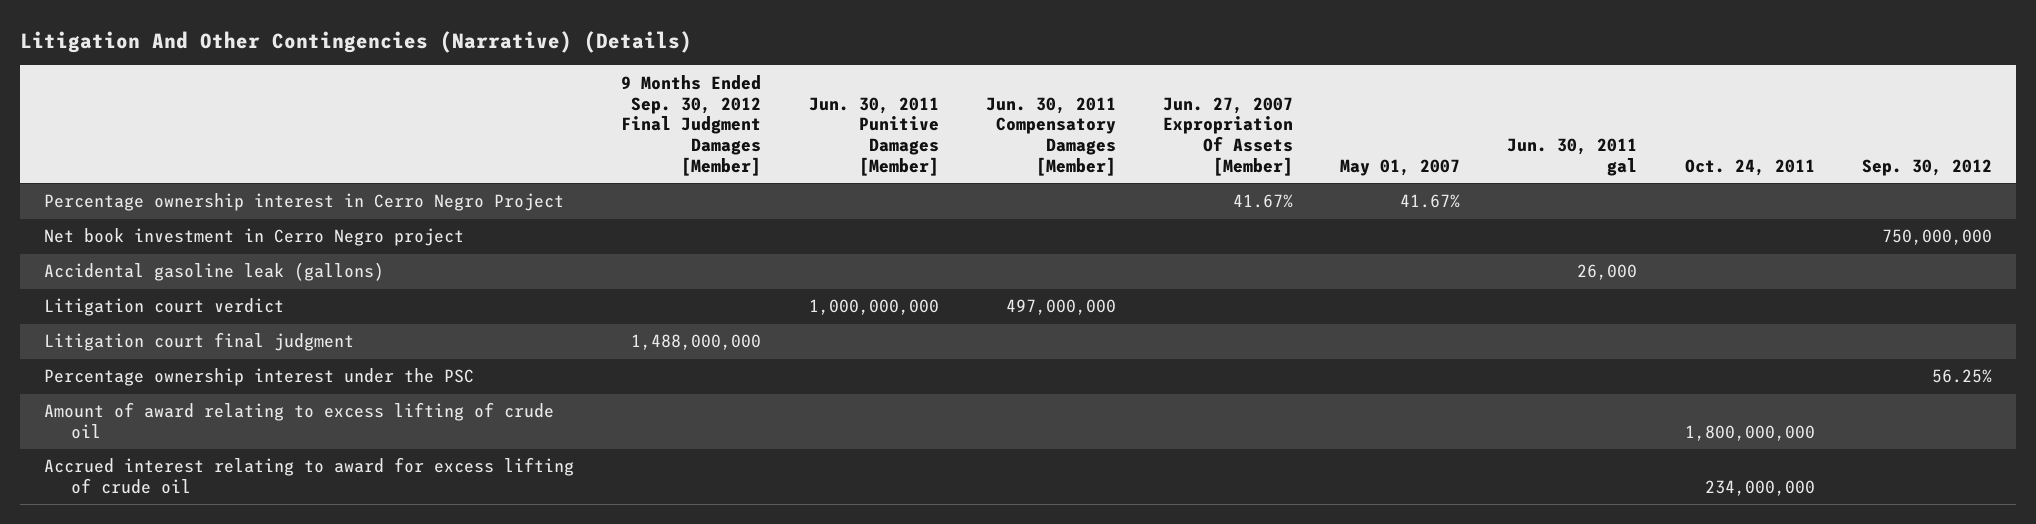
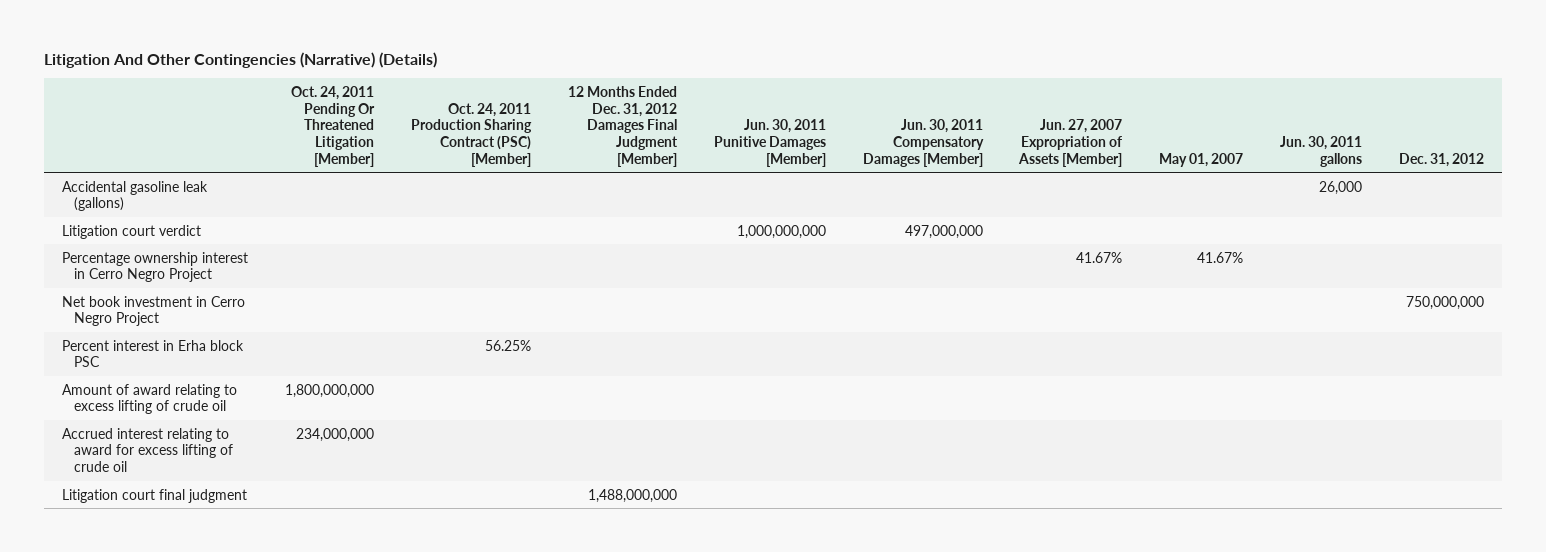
- | 9 Months Ended Sep. 30, 2012 Final Judgment Damages [Member] | Jun. 30, 2011 Punitive Damages [Member] | Jun. 30, 2011 Compensatory Damages [Member] | Jun. 27, 2007 Expropriation Of Assets [Member] | May 01, 2007 | Jun. 30, 2011 gal | Oct. 24, 2011 | Sep. 30, 2012
+ | Oct. 24, 2011 Pending Or Threatened Litigation [Member] | Oct. 24, 2011 Production Sharing Contract (PSC) [Member] | 12 Months Ended Dec. 31, 2012 Damages Final Judgment [Member] | Jun. 30, 2011 Punitive Damages [Member] | Jun. 30, 2011 Compensatory Damages [Member] | Jun. 27, 2007 Expropriation of Assets [Member] | May 01, 2007 | Jun. 30, 2011 gallons | Dec. 31, 2012
- Net book investment in Cerro Negro project | | | | | | | | 750,000,000
- Percentage ownership interest under the PSC | | | | | | | | 56.25%
moved down: Percentage ownership interest in Cerro Negro Project | | | | | | 41.67% | 41.67% | |
+ Net book investment in Cerro Negro Project | | | | | | | | | 750,000,000
+ Percent interest in Erha block PSC | | 56.25% | | | | | | |
moved down: Litigation court final judgment | | | 1,488,000,000 | | | | | |

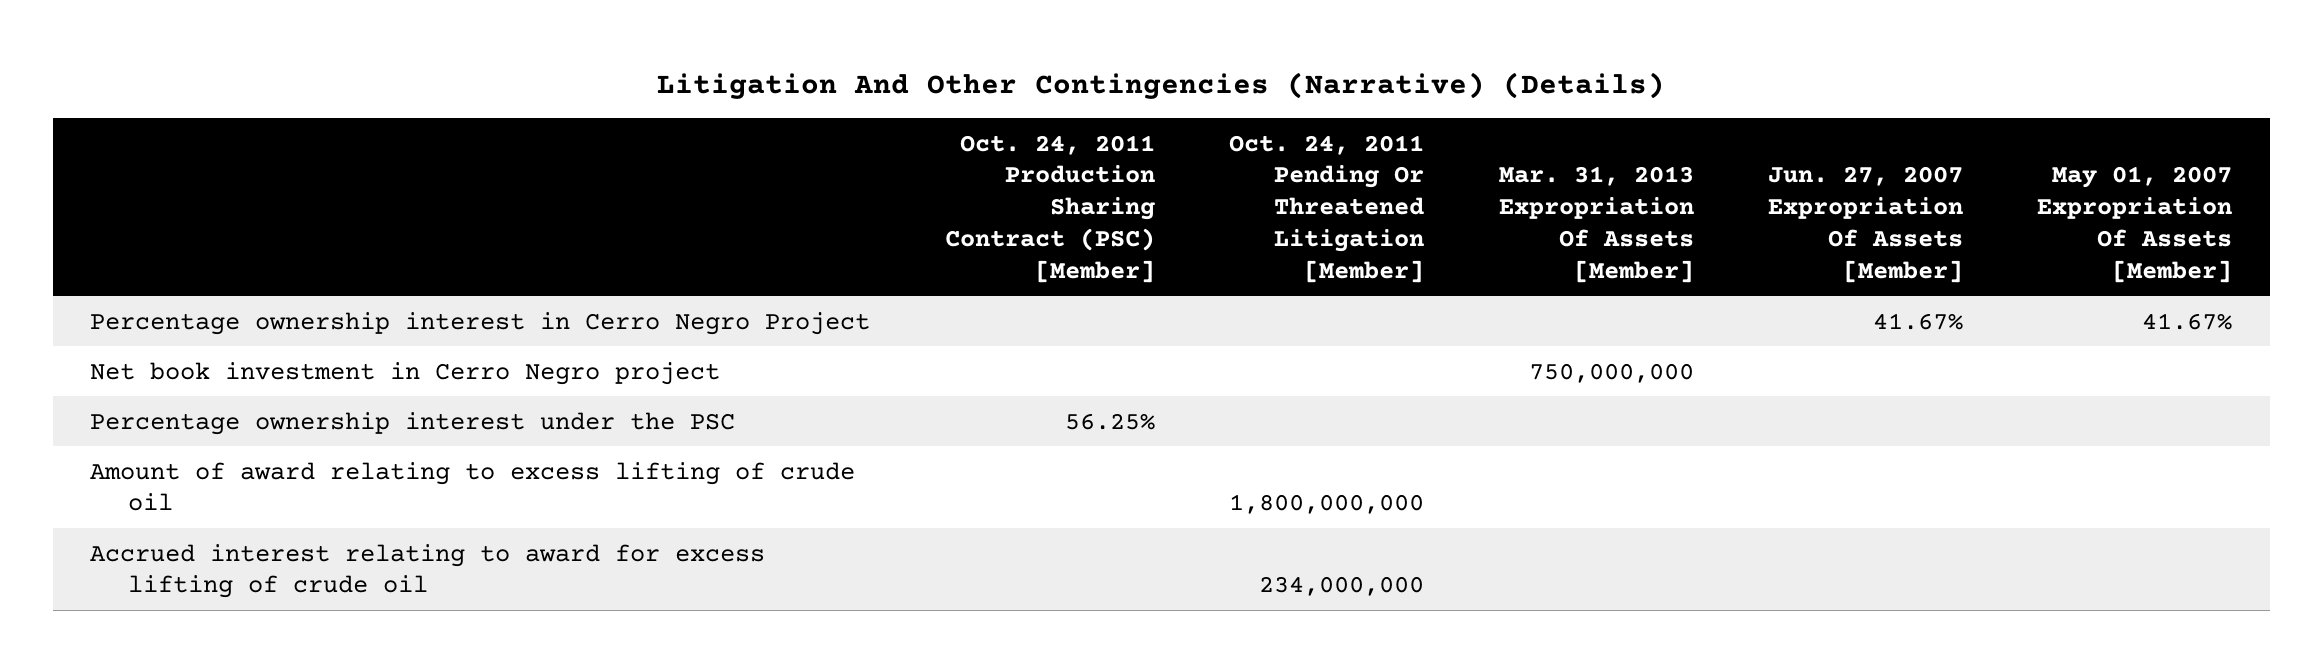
- | Oct. 24, 2011 Pending Or Threatened Litigation [Member] | Oct. 24, 2011 Production Sharing Contract (PSC) [Member] | 12 Months Ended Dec. 31, 2012 Damages Final Judgment [Member] | Jun. 30, 2011 Punitive Damages [Member] | Jun. 30, 2011 Compensatory Damages [Member] | Jun. 27, 2007 Expropriation of Assets [Member] | May 01, 2007 | Jun. 30, 2011 gallons | Dec. 31, 2012
+ | Oct. 24, 2011 Production Sharing Contract (PSC) [Member] | Oct. 24, 2011 Pending Or Threatened Litigation [Member] | Mar. 31, 2013 Expropriation Of Assets [Member] | Jun. 27, 2007 Expropriation Of Assets [Member] | May 01, 2007 Expropriation Of Assets [Member]
- Accidental gasoline leak (gallons) | | | | | | | | 26,000 |
- Litigation court verdict | | | | 1,000,000,000 | 497,000,000 | | | |
- Net book investment in Cerro Negro Project | | | | | | | | | 750,000,000
- Percent interest in Erha block PSC | | 56.25% | | | | | | |
+ Net book investment in Cerro Negro project | | | 750,000,000 | |
+ Percentage ownership interest under the PSC | 56.25% | | | |
- Litigation court final judgment | | | 1,488,000,000 | | | | | |

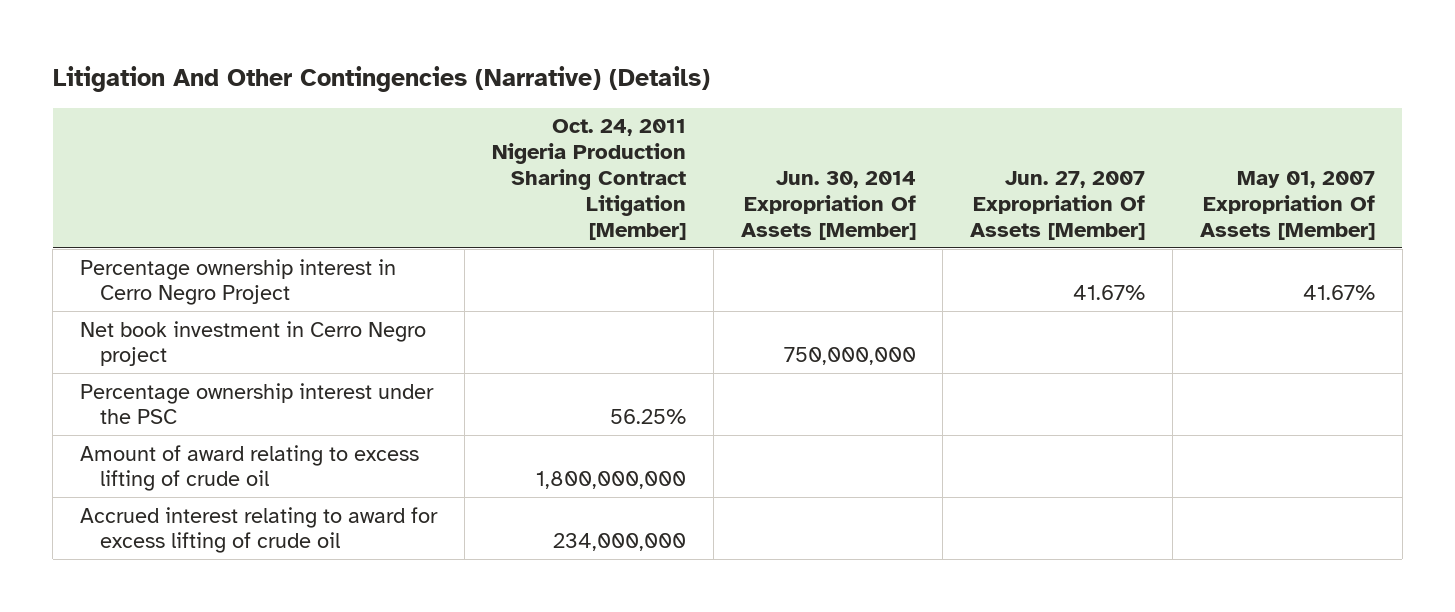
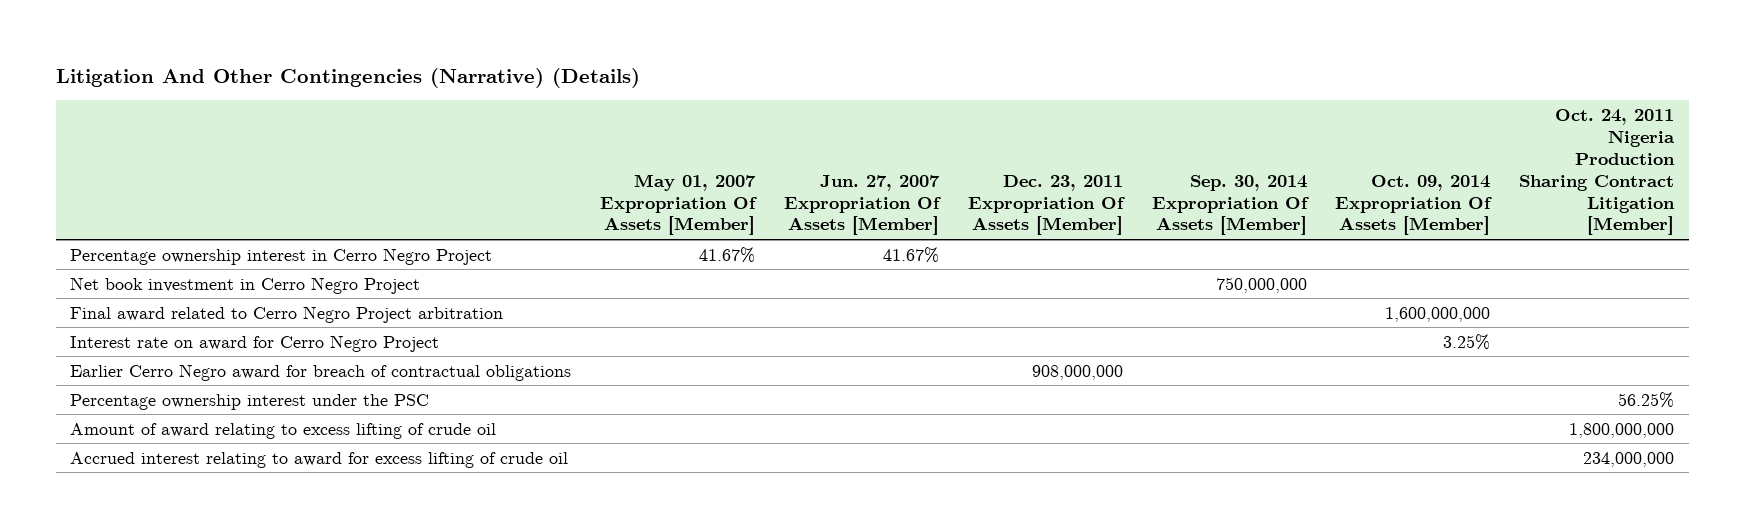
- | Oct. 24, 2011 Nigeria Production Sharing Contract Litigation [Member] | Jun. 30, 2014 Expropriation Of Assets [Member] | Jun. 27, 2007 Expropriation Of Assets [Member] | May 01, 2007 Expropriation Of Assets [Member]
+ | May 01, 2007 Expropriation Of Assets [Member] | Jun. 27, 2007 Expropriation Of Assets [Member] | Dec. 23, 2011 Expropriation Of Assets [Member] | Sep. 30, 2014 Expropriation Of Assets [Member] | Oct. 09, 2014 Expropriation Of Assets [Member] | Oct. 24, 2011 Nigeria Production Sharing Contract Litigation [Member]
- Net book investment in Cerro Negro project | | 750,000,000 | |
+ Net book investment in Cerro Negro Project | | | | 750,000,000 | |
+ Final award related to Cerro Negro Project arbitration | | | | | 1,600,000,000 |
+ Interest rate on award for Cerro Negro Project | | | | | 3.25% |
+ Earlier Cerro Negro award for breach of contractual obligations | | | 908,000,000 | | |

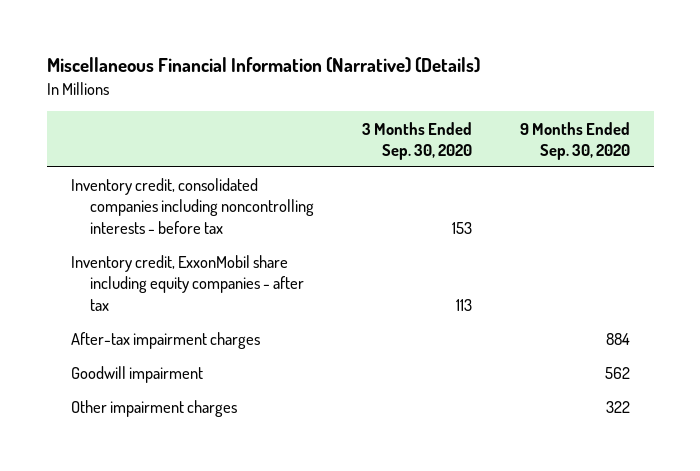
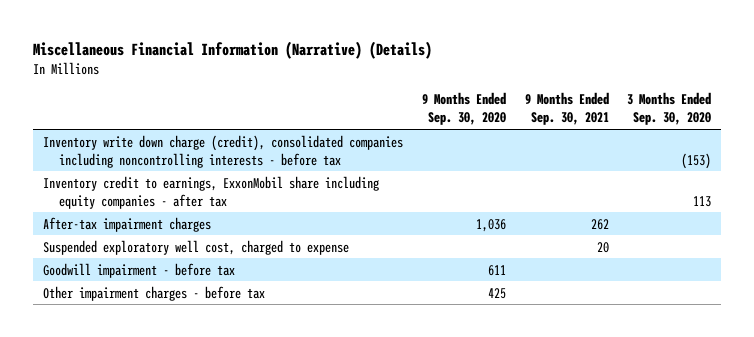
- | 3 Months Ended Sep. 30, 2020 | 9 Months Ended Sep. 30, 2020
+ | 9 Months Ended Sep. 30, 2020 | 9 Months Ended Sep. 30, 2021 | 3 Months Ended Sep. 30, 2020
- Inventory credit, consolidated companies including noncontrolling interests - before tax | 153 |
- Inventory credit, ExxonMobil share including equity companies - after tax | 113 |
- After-tax impairment charges | | 884
- Goodwill impairment | | 562
- Other impairment charges | | 322
+ Inventory write down charge (credit), consolidated companies including noncontrolling interests - before tax | | | (153)
+ Inventory credit to earnings, ExxonMobil share including equity companies - after tax | | | 113
+ After-tax impairment charges | 1,036 | 262 |
+ Suspended exploratory well cost, charged to expense | | 20 |
+ Goodwill impairment - before tax | 611 | |
+ Other impairment charges - before tax | 425 | |

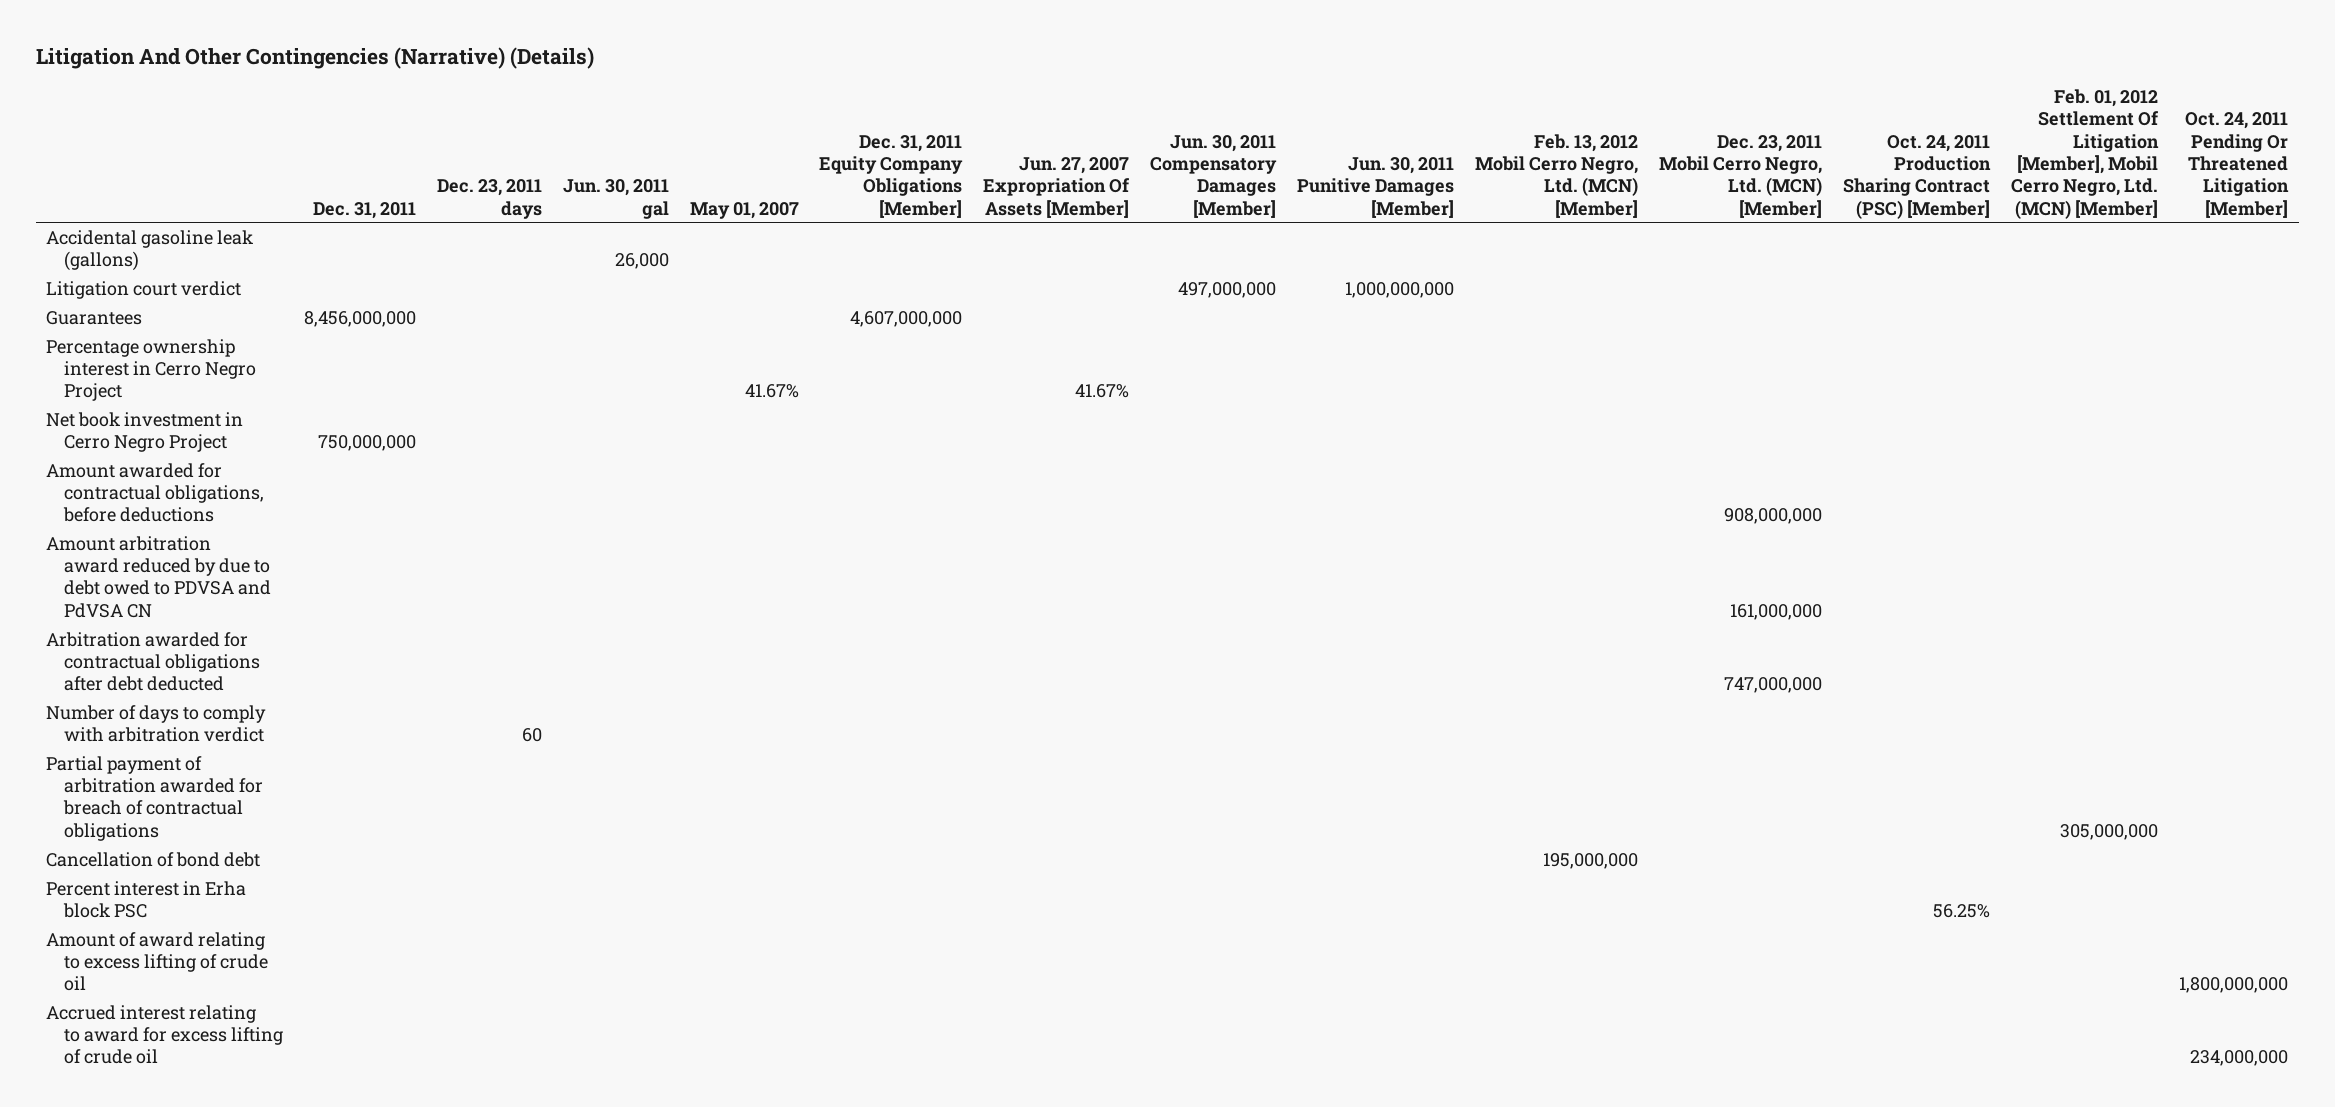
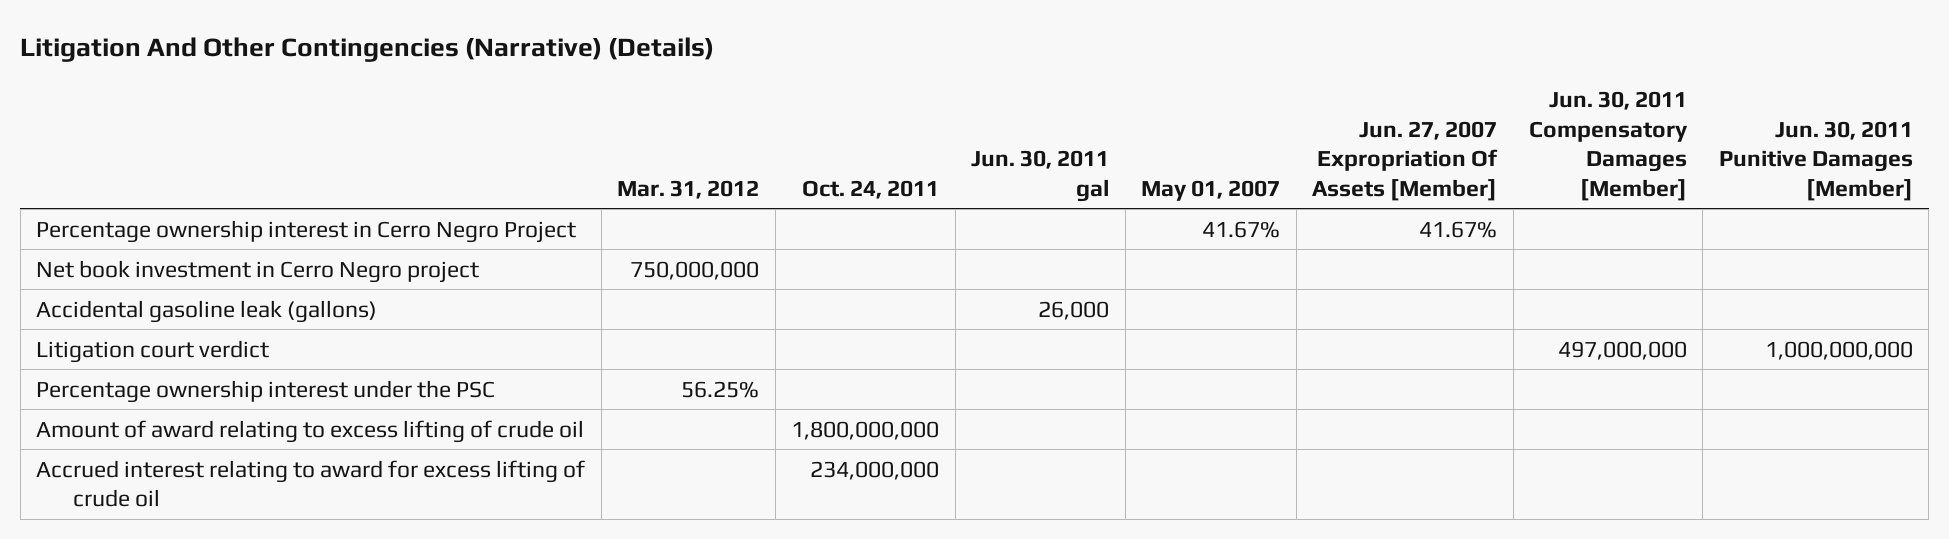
- | Dec. 31, 2011 | Dec. 23, 2011 days | Jun. 30, 2011 gal | May 01, 2007 | Dec. 31, 2011 Equity Company Obligations [Member] | Jun. 27, 2007 Expropriation Of Assets [Member] | Jun. 30, 2011 Compensatory Damages [Member] | Jun. 30, 2011 Punitive Damages [Member] | Feb. 13, 2012 Mobil Cerro Negro, Ltd. (MCN) [Member] | Dec. 23, 2011 Mobil Cerro Negro, Ltd. (MCN) [Member] | Oct. 24, 2011 Production Sharing Contract (PSC) [Member] | Feb. 01, 2012 Settlement Of Litigation [Member], Mobil Cerro Negro, Ltd. (MCN) [Member] | Oct. 24, 2011 Pending Or Threatened Litigation [Member]
+ | Mar. 31, 2012 | Oct. 24, 2011 | Jun. 30, 2011 gal | May 01, 2007 | Jun. 27, 2007 Expropriation Of Assets [Member] | Jun. 30, 2011 Compensatory Damages [Member] | Jun. 30, 2011 Punitive Damages [Member]
moved up: Percentage ownership interest in Cerro Negro Project | | | | 41.67% | 41.67% | |
+ Net book investment in Cerro Negro project | 750,000,000 | | | | | |
- Guarantees | 8,456,000,000 | | | | 4,607,000,000 | | | | | | | |
- Net book investment in Cerro Negro Project | 750,000,000 | | | | | | | | | | | |
- Amount awarded for contractual obligations, before deductions | | | | | | | | | | 908,000,000 | | |
- Amount arbitration award reduced by due to debt owed to PDVSA and PdVSA CN | | | | | | | | | | 161,000,000 | | |
- Arbitration awarded for contractual obligations after debt deducted | | | | | | | | | | 747,000,000 | | |
- Number of days to comply with arbitration verdict | | 60 | | | | | | | | | | |
- Partial payment of arbitration awarded for breach of contractual obligations | | | | | | | | | | | | 305,000,000 |
- Cancellation of bond debt | | | | | | | | | 195,000,000 | | | |
- Percent interest in Erha block PSC | | | | | | | | | | | 56.25% | |
+ Percentage ownership interest under the PSC | 56.25% | | | | | |

